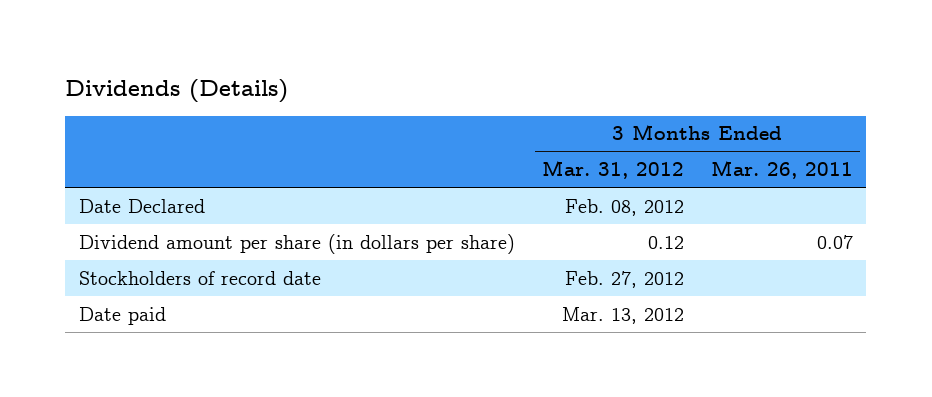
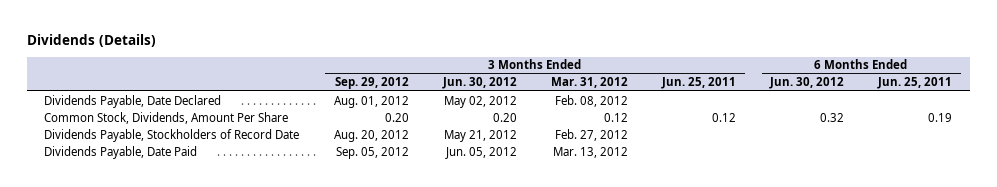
- | 3 Months Ended Mar. 31, 2012 | 3 Months Ended Mar. 26, 2011
+ | 3 Months Ended Sep. 29, 2012 | 3 Months Ended Jun. 30, 2012 | 3 Months Ended Mar. 31, 2012 | 3 Months Ended Jun. 25, 2011 | 6 Months Ended Jun. 30, 2012 | 6 Months Ended Jun. 25, 2011
- Date Declared | Feb. 08, 2012 |
- Dividend amount per share (in dollars per share) | 0.12 | 0.07
- Stockholders of record date | Feb. 27, 2012 |
- Date paid | Mar. 13, 2012 |
+ Dividends Payable, Date Declared | Aug. 01, 2012 | May 02, 2012 | Feb. 08, 2012 | | |
+ Common Stock, Dividends, Amount Per Share | 0.20 | 0.20 | 0.12 | 0.12 | 0.32 | 0.19
+ Dividends Payable, Stockholders of Record Date | Aug. 20, 2012 | May 21, 2012 | Feb. 27, 2012 | | |
+ Dividends Payable, Date Paid | Sep. 05, 2012 | Jun. 05, 2012 | Mar. 13, 2012 | | |

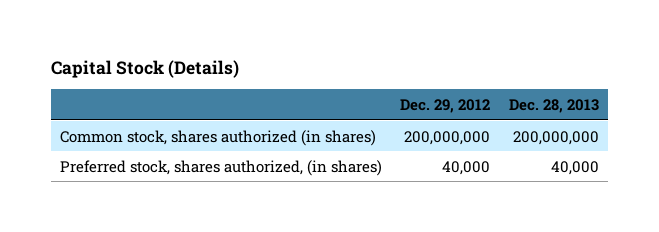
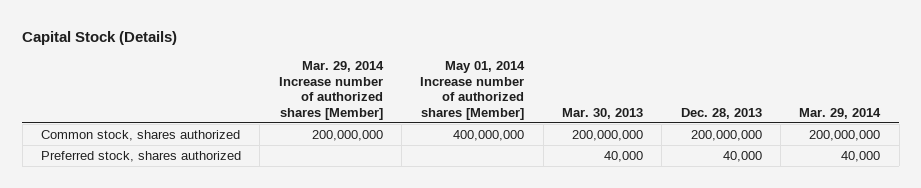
- | Dec. 29, 2012 | Dec. 28, 2013
+ | Mar. 29, 2014 Increase number of authorized shares [Member] | May 01, 2014 Increase number of authorized shares [Member] | Mar. 30, 2013 | Dec. 28, 2013 | Mar. 29, 2014
- Common stock, shares authorized (in shares) | 200,000,000 | 200,000,000
- Preferred stock, shares authorized, (in shares) | 40,000 | 40,000
+ Common stock, shares authorized | 200,000,000 | 400,000,000 | 200,000,000 | 200,000,000 | 200,000,000
+ Preferred stock, shares authorized | | | 40,000 | 40,000 | 40,000

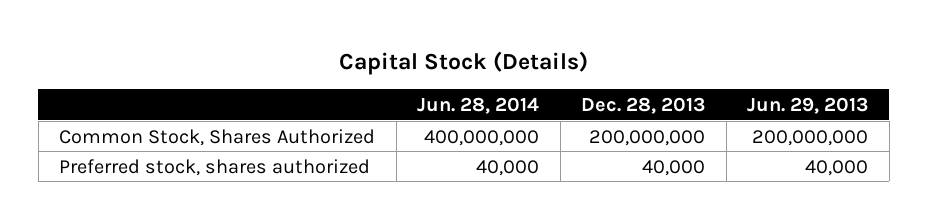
- | Mar. 29, 2014 Increase number of authorized shares [Member] | May 01, 2014 Increase number of authorized shares [Member] | Mar. 30, 2013 | Dec. 28, 2013 | Mar. 29, 2014
+ | Jun. 28, 2014 | Dec. 28, 2013 | Jun. 29, 2013
- Common stock, shares authorized | 200,000,000 | 400,000,000 | 200,000,000 | 200,000,000 | 200,000,000
+ Common Stock, Shares Authorized | 400,000,000 | 200,000,000 | 200,000,000

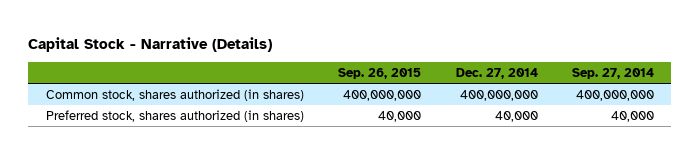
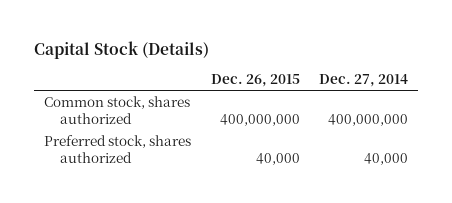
- Capital Stock - Narrative (Details)
+ Capital Stock (Details)
- | Sep. 26, 2015 | Dec. 27, 2014 | Sep. 27, 2014
+ | Dec. 26, 2015 | Dec. 27, 2014
- Common stock, shares authorized (in shares) | 400,000,000 | 400,000,000 | 400,000,000
- Preferred stock, shares authorized (in shares) | 40,000 | 40,000 | 40,000
+ Common stock, shares authorized | 400,000,000 | 400,000,000
+ Preferred stock, shares authorized | 40,000 | 40,000

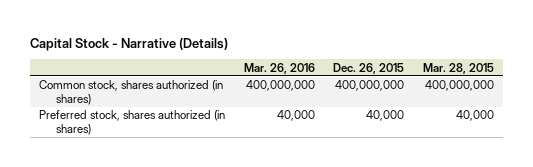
- Capital Stock (Details)
+ Capital Stock - Narrative (Details)
- | Dec. 26, 2015 | Dec. 27, 2014
+ | Mar. 26, 2016 | Dec. 26, 2015 | Mar. 28, 2015
- Common stock, shares authorized | 400,000,000 | 400,000,000
- Preferred stock, shares authorized | 40,000 | 40,000
+ Common stock, shares authorized (in shares) | 400,000,000 | 400,000,000 | 400,000,000
+ Preferred stock, shares authorized (in shares) | 40,000 | 40,000 | 40,000

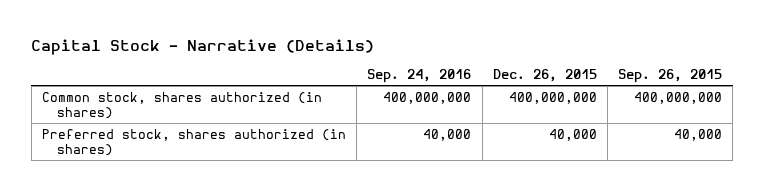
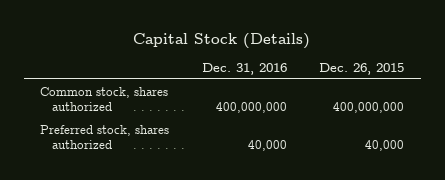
- Capital Stock - Narrative (Details)
+ Capital Stock (Details)
- | Sep. 24, 2016 | Dec. 26, 2015 | Sep. 26, 2015
+ | Dec. 31, 2016 | Dec. 26, 2015
- Common stock, shares authorized (in shares) | 400,000,000 | 400,000,000 | 400,000,000
- Preferred stock, shares authorized (in shares) | 40,000 | 40,000 | 40,000
+ Common stock, shares authorized | 400,000,000 | 400,000,000
+ Preferred stock, shares authorized | 40,000 | 40,000

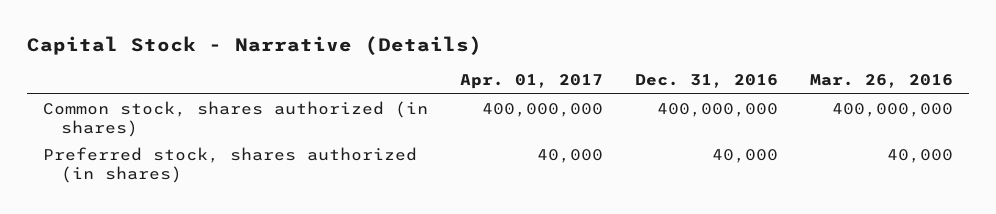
- Capital Stock (Details)
+ Capital Stock - Narrative (Details)
- | Dec. 31, 2016 | Dec. 26, 2015
+ | Apr. 01, 2017 | Dec. 31, 2016 | Mar. 26, 2016
- Common stock, shares authorized | 400,000,000 | 400,000,000
- Preferred stock, shares authorized | 40,000 | 40,000
+ Common stock, shares authorized (in shares) | 400,000,000 | 400,000,000 | 400,000,000
+ Preferred stock, shares authorized (in shares) | 40,000 | 40,000 | 40,000

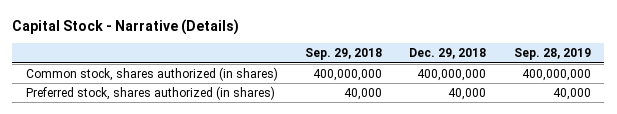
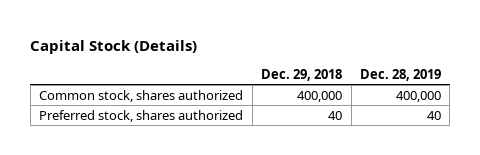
- Capital Stock - Narrative (Details)
+ Capital Stock (Details)
- | Sep. 29, 2018 | Dec. 29, 2018 | Sep. 28, 2019
+ | Dec. 29, 2018 | Dec. 28, 2019
- Common stock, shares authorized (in shares) | 400,000,000 | 400,000,000 | 400,000,000
- Preferred stock, shares authorized (in shares) | 40,000 | 40,000 | 40,000
+ Common stock, shares authorized | 400,000 | 400,000
+ Preferred stock, shares authorized | 40 | 40

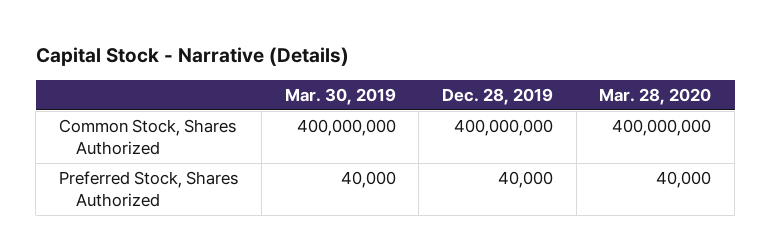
- Capital Stock (Details)
+ Capital Stock - Narrative (Details)
- | Dec. 29, 2018 | Dec. 28, 2019
+ | Mar. 30, 2019 | Dec. 28, 2019 | Mar. 28, 2020
- Common stock, shares authorized | 400,000 | 400,000
- Preferred stock, shares authorized | 40 | 40
+ Common Stock, Shares Authorized | 400,000,000 | 400,000,000 | 400,000,000
+ Preferred Stock, Shares Authorized | 40,000 | 40,000 | 40,000

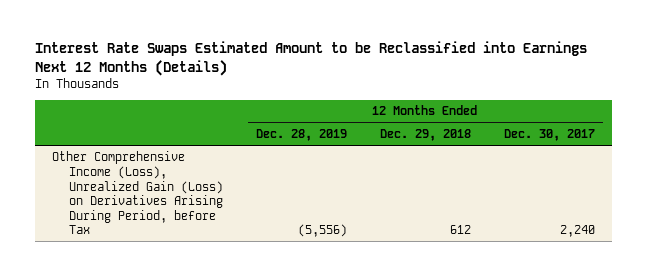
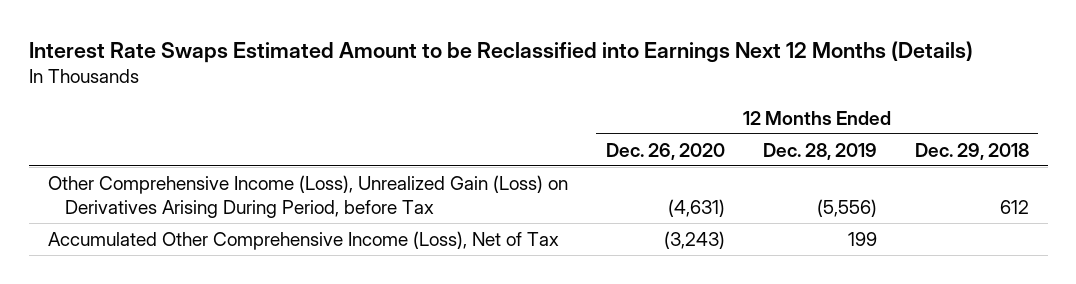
- | 12 Months Ended Dec. 28, 2019 | 12 Months Ended Dec. 29, 2018 | 12 Months Ended Dec. 30, 2017
+ | 12 Months Ended Dec. 26, 2020 | 12 Months Ended Dec. 28, 2019 | 12 Months Ended Dec. 29, 2018
+ Accumulated Other Comprehensive Income (Loss), Net of Tax | (3,243) | 199 |

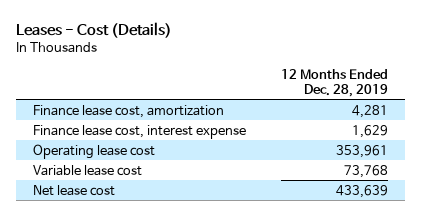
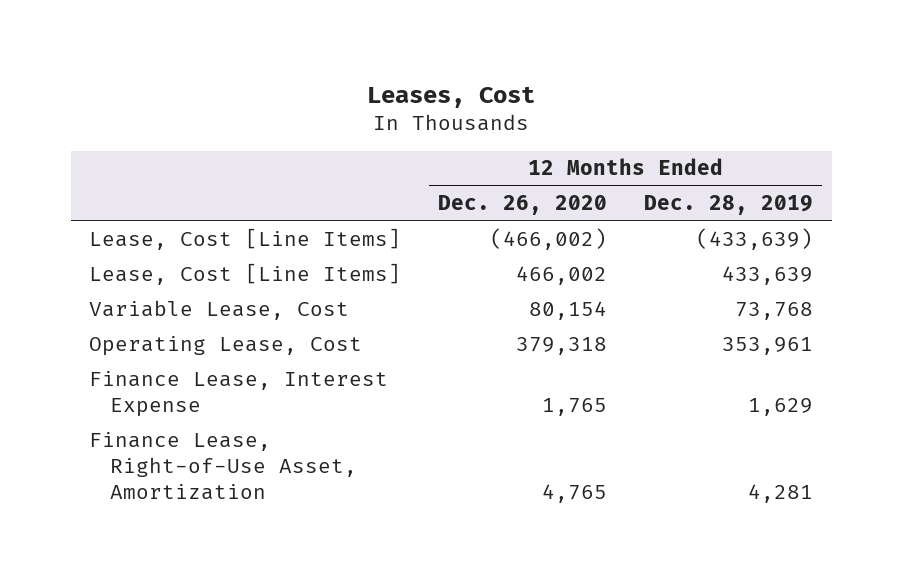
- Leases - Cost (Details)
+ Leases, Cost
- | 12 Months Ended Dec. 28, 2019
+ | 12 Months Ended Dec. 26, 2020 | 12 Months Ended Dec. 28, 2019
- Finance lease cost, amortization | 4,281
- Finance lease cost, interest expense | 1,629
- Operating lease cost | 353,961
- Variable lease cost | 73,768
- Net lease cost | 433,639
+ Lease, Cost [Line Items] | (466,002) | (433,639)
+ Lease, Cost [Line Items] | 466,002 | 433,639
+ Variable Lease, Cost | 80,154 | 73,768
+ Operating Lease, Cost | 379,318 | 353,961
+ Finance Lease, Interest Expense | 1,765 | 1,629
+ Finance Lease, Right-of-Use Asset, Amortization | 4,765 | 4,281

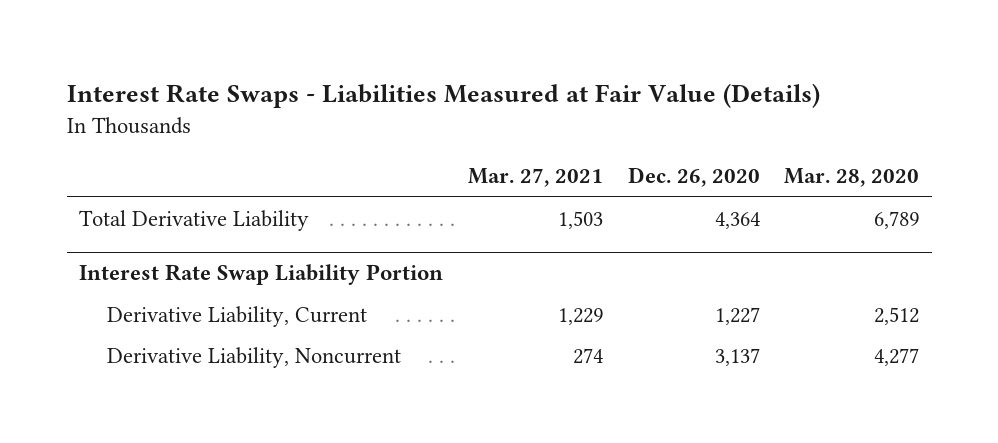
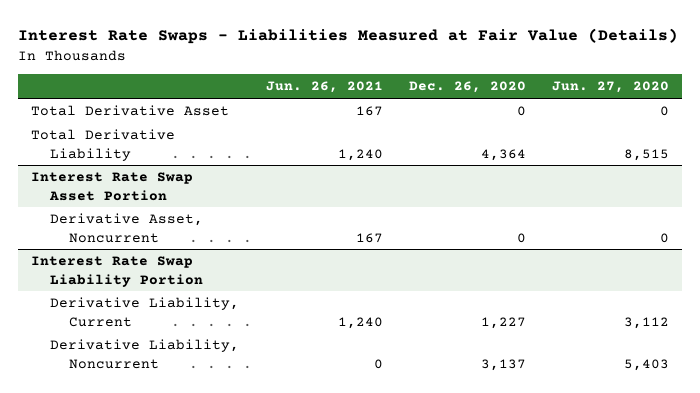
- | Mar. 27, 2021 | Dec. 26, 2020 | Mar. 28, 2020
+ | Jun. 26, 2021 | Dec. 26, 2020 | Jun. 27, 2020
+ Total Derivative Asset | 167 | 0 | 0
+ Interest Rate Swap Asset Portion
+ Derivative Asset, Noncurrent | 167 | 0 | 0

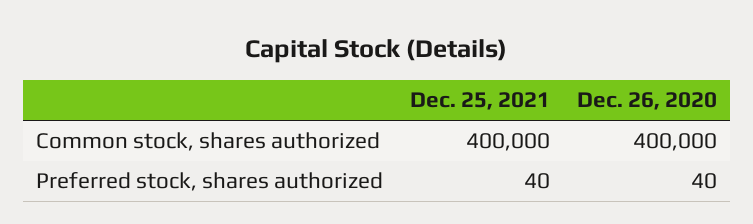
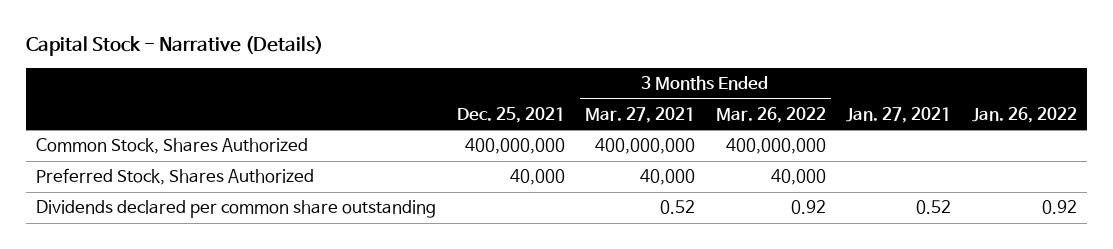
- Capital Stock (Details)
+ Capital Stock - Narrative (Details)
- | Dec. 25, 2021 | Dec. 26, 2020
+ | Dec. 25, 2021 | 3 Months Ended Mar. 27, 2021 | 3 Months Ended Mar. 26, 2022 | Jan. 27, 2021 | Jan. 26, 2022
- Common stock, shares authorized | 400,000 | 400,000
- Preferred stock, shares authorized | 40 | 40
+ Common Stock, Shares Authorized | 400,000,000 | 400,000,000 | 400,000,000 | |
+ Preferred Stock, Shares Authorized | 40,000 | 40,000 | 40,000 | |
+ Dividends declared per common share outstanding | | 0.52 | 0.92 | 0.52 | 0.92

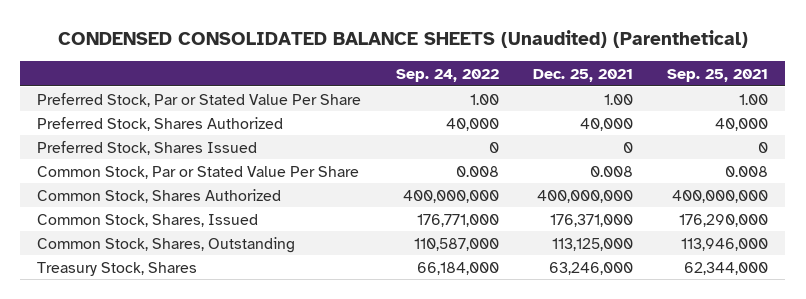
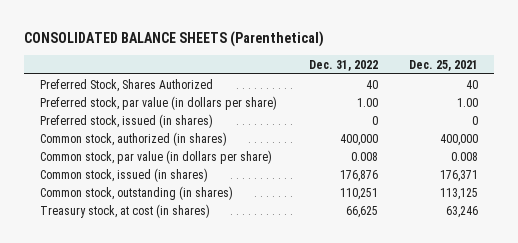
- CONDENSED CONSOLIDATED BALANCE SHEETS (Unaudited) (Parenthetical)
+ CONSOLIDATED BALANCE SHEETS (Parenthetical)
- | Sep. 24, 2022 | Dec. 25, 2021 | Sep. 25, 2021
+ | Dec. 31, 2022 | Dec. 25, 2021
- Preferred Stock, Par or Stated Value Per Share | 1.00 | 1.00 | 1.00
- Preferred Stock, Shares Authorized | 40,000 | 40,000 | 40,000
- Preferred Stock, Shares Issued | 0 | 0 | 0
- Common Stock, Par or Stated Value Per Share | 0.008 | 0.008 | 0.008
- Common Stock, Shares Authorized | 400,000,000 | 400,000,000 | 400,000,000
- Common Stock, Shares, Issued | 176,771,000 | 176,371,000 | 176,290,000
- Common Stock, Shares, Outstanding | 110,587,000 | 113,125,000 | 113,946,000
- Treasury Stock, Shares | 66,184,000 | 63,246,000 | 62,344,000
+ Preferred Stock, Shares Authorized | 40 | 40
+ Preferred stock, par value (in dollars per share) | 1.00 | 1.00
+ Preferred stock, issued (in shares) | 0 | 0
+ Common stock, authorized (in shares) | 400,000 | 400,000
+ Common stock, par value (in dollars per share) | 0.008 | 0.008
+ Common stock, issued (in shares) | 176,876 | 176,371
+ Common stock, outstanding (in shares) | 110,251 | 113,125
+ Treasury stock, at cost (in shares) | 66,625 | 63,246

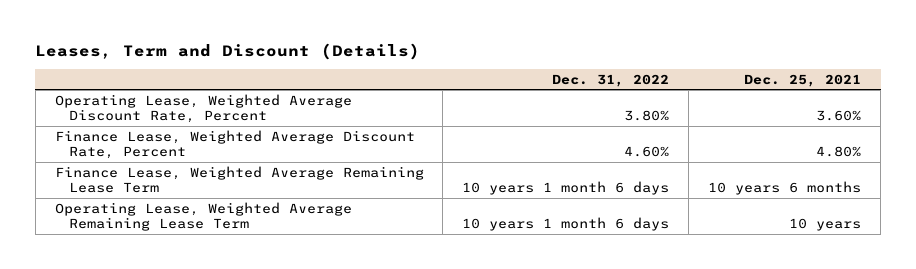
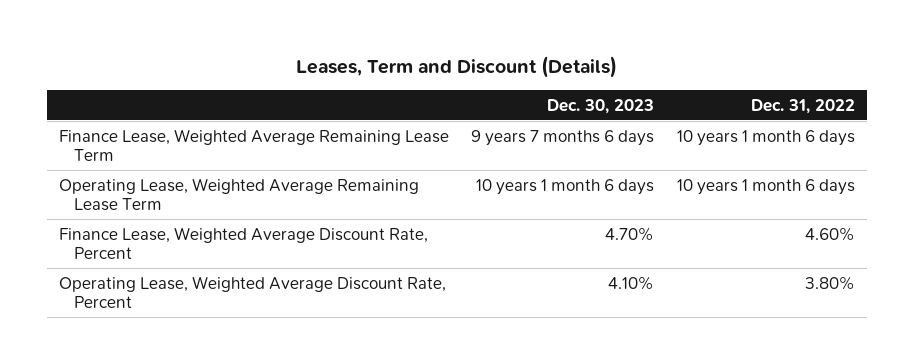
- | Dec. 31, 2022 | Dec. 25, 2021
+ | Dec. 30, 2023 | Dec. 31, 2022
moved down: Finance Lease, Weighted Average Discount Rate, Percent | 4.70% | 4.60%
moved down: Operating Lease, Weighted Average Discount Rate, Percent | 4.10% | 3.80%

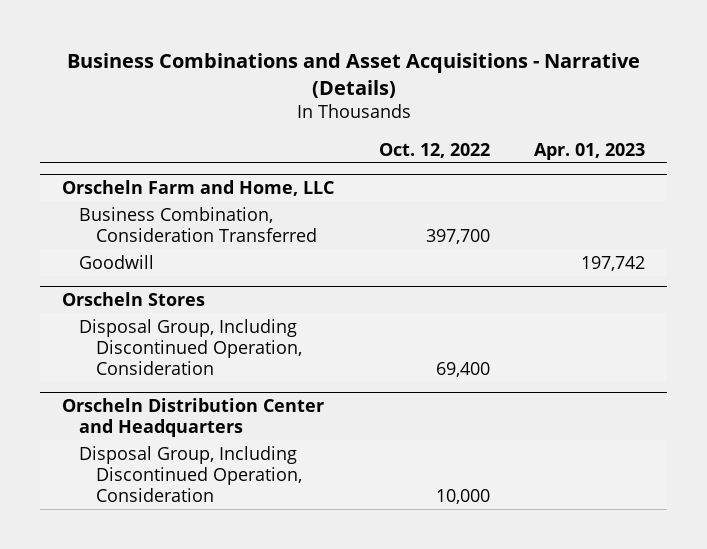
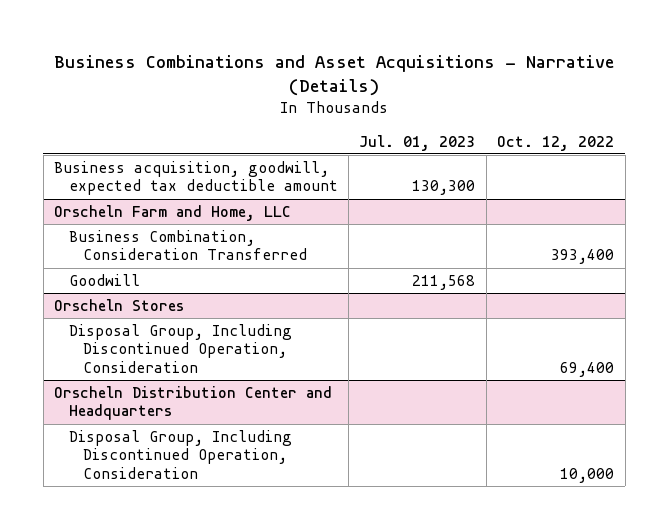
- | Oct. 12, 2022 | Apr. 01, 2023
+ | Jul. 01, 2023 | Oct. 12, 2022
+ Business acquisition, goodwill, expected tax deductible amount | 130,300 |
@ Orscheln Farm and Home, LLC
- Business Combination, Consideration Transferred | 397,700 |
+ Business Combination, Consideration Transferred | | 393,400

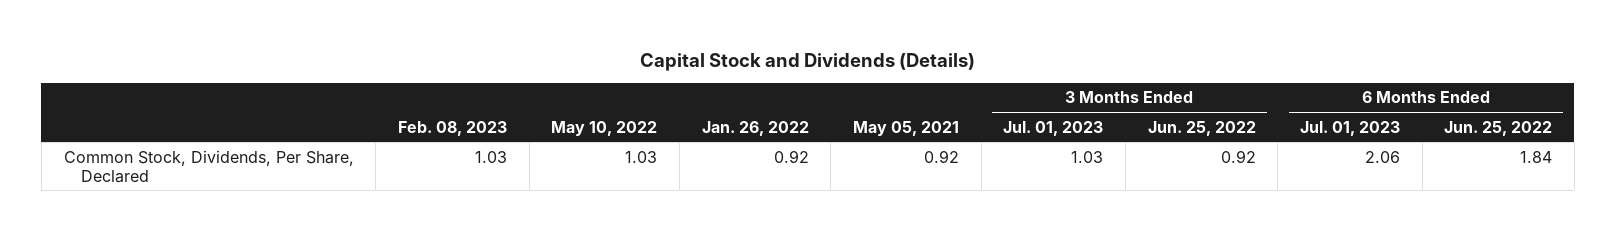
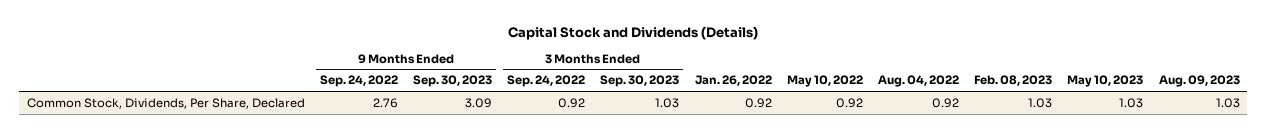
- | Feb. 08, 2023 | May 10, 2022 | Jan. 26, 2022 | May 05, 2021 | 3 Months Ended Jul. 01, 2023 | 3 Months Ended Jun. 25, 2022 | 6 Months Ended Jul. 01, 2023 | 6 Months Ended Jun. 25, 2022
+ | 9 Months Ended Sep. 24, 2022 | 9 Months Ended Sep. 30, 2023 | 3 Months Ended Sep. 24, 2022 | 3 Months Ended Sep. 30, 2023 | Jan. 26, 2022 | May 10, 2022 | Aug. 04, 2022 | Feb. 08, 2023 | May 10, 2023 | Aug. 09, 2023
- Common Stock, Dividends, Per Share, Declared | 1.03 | 1.03 | 0.92 | 0.92 | 1.03 | 0.92 | 2.06 | 1.84
+ Common Stock, Dividends, Per Share, Declared | 2.76 | 3.09 | 0.92 | 1.03 | 0.92 | 0.92 | 0.92 | 1.03 | 1.03 | 1.03

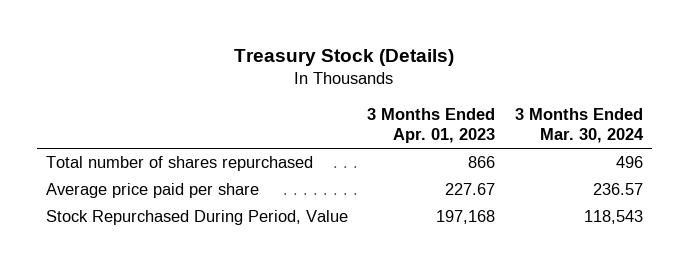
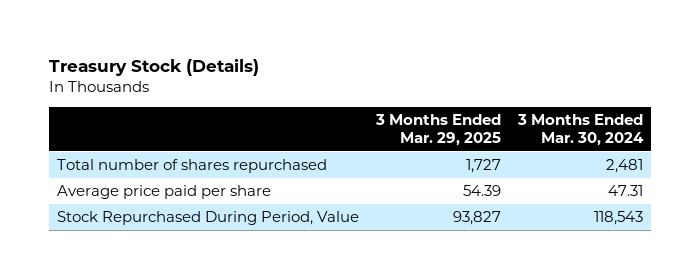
- | 3 Months Ended Apr. 01, 2023 | 3 Months Ended Mar. 30, 2024
+ | 3 Months Ended Mar. 29, 2025 | 3 Months Ended Mar. 30, 2024
- Total number of shares repurchased | 866 | 496
- Average price paid per share | 227.67 | 236.57
+ Total number of shares repurchased | 1,727 | 2,481
+ Average price paid per share | 54.39 | 47.31

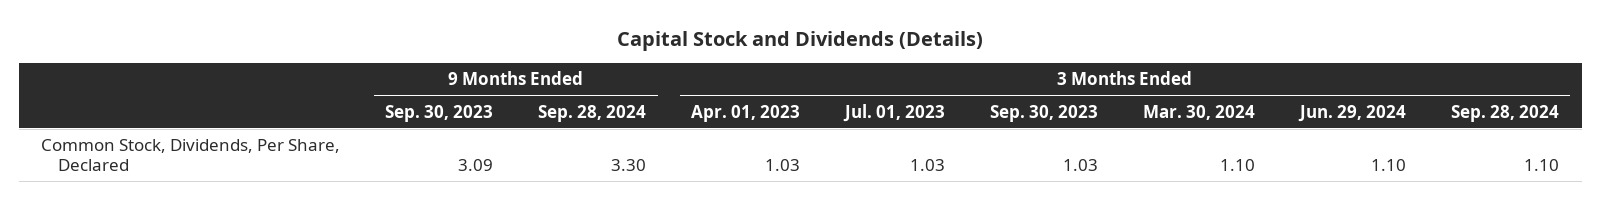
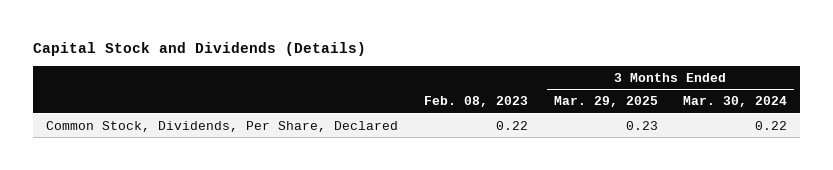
- | 9 Months Ended Sep. 30, 2023 | 9 Months Ended Sep. 28, 2024 | 3 Months Ended Apr. 01, 2023 | 3 Months Ended Jul. 01, 2023 | 3 Months Ended Sep. 30, 2023 | 3 Months Ended Mar. 30, 2024 | 3 Months Ended Jun. 29, 2024 | 3 Months Ended Sep. 28, 2024
+ | Feb. 08, 2023 | 3 Months Ended Mar. 29, 2025 | 3 Months Ended Mar. 30, 2024
- Common Stock, Dividends, Per Share, Declared | 3.09 | 3.30 | 1.03 | 1.03 | 1.03 | 1.10 | 1.10 | 1.10
+ Common Stock, Dividends, Per Share, Declared | 0.22 | 0.23 | 0.22

